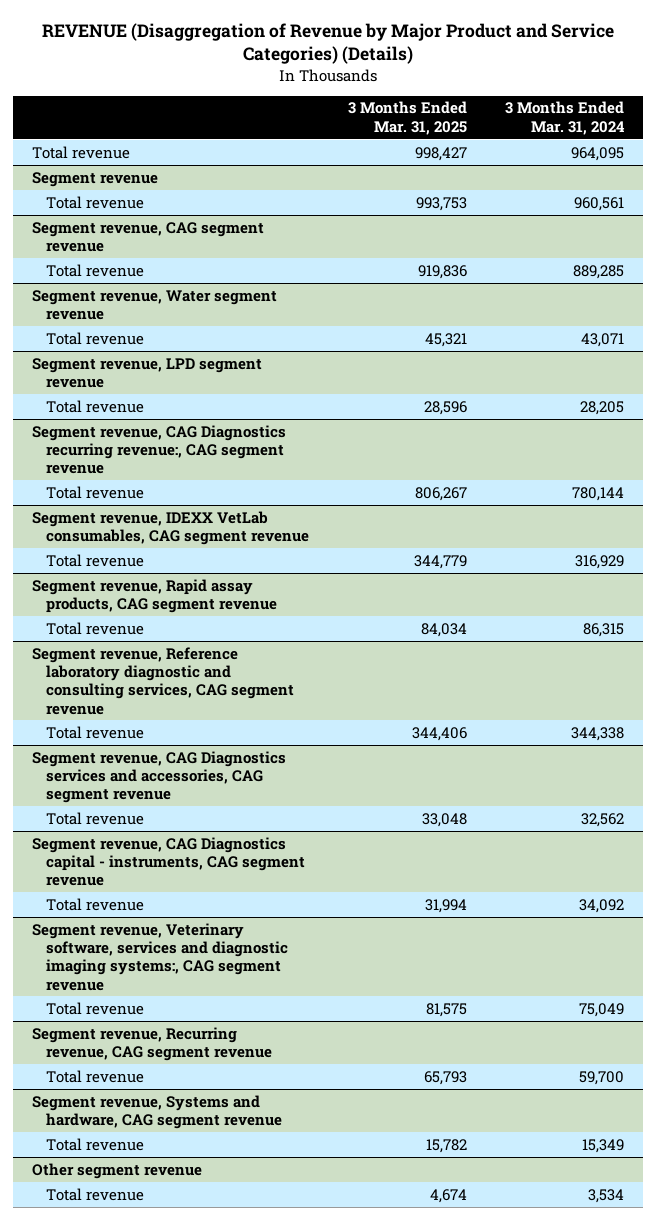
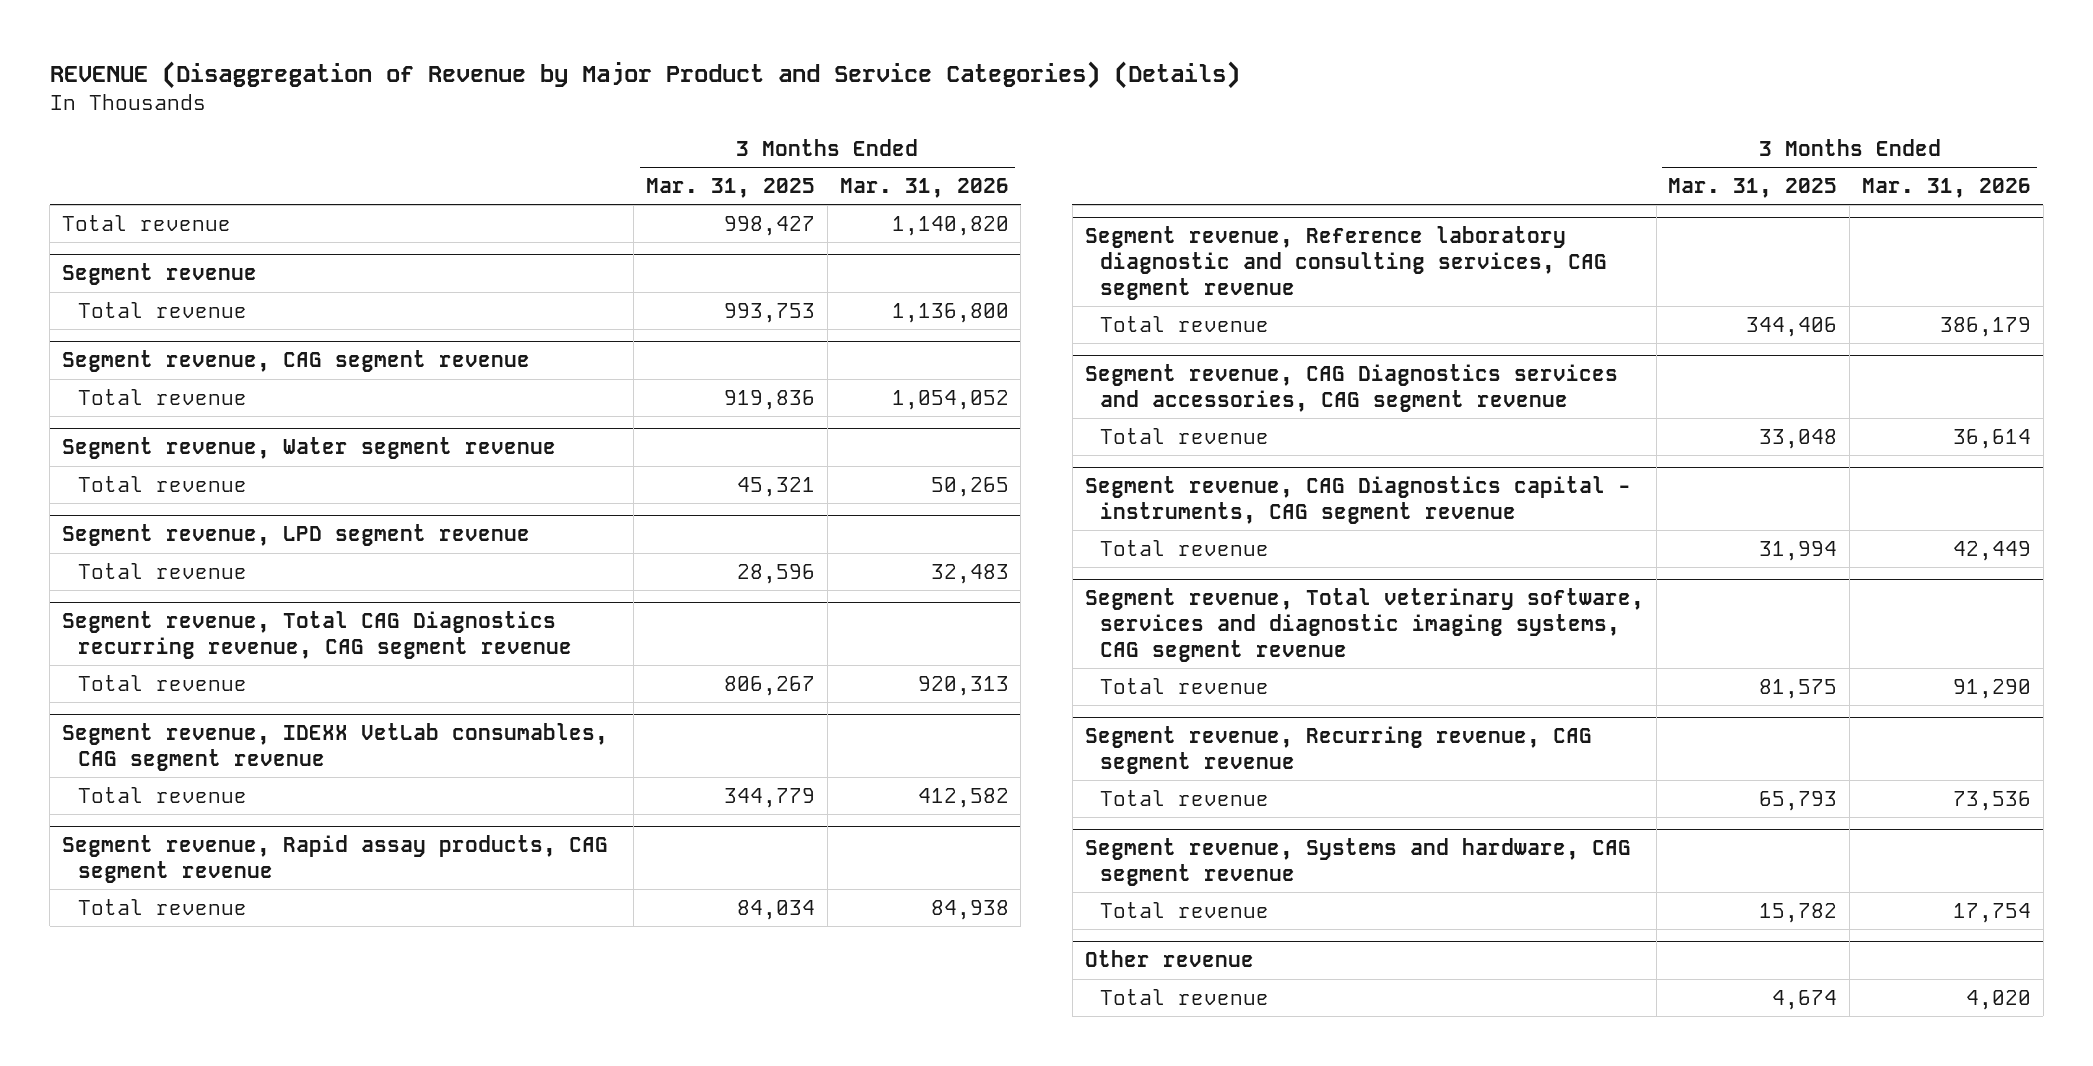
- | 3 Months Ended Mar. 31, 2025 | 3 Months Ended Mar. 31, 2024
+ | 3 Months Ended Mar. 31, 2025 | 3 Months Ended Mar. 31, 2026
- Segment revenue, CAG Diagnostics recurring revenue:, CAG segment revenue
+ Segment revenue, Total CAG Diagnostics recurring revenue, CAG segment revenue
- Segment revenue, Veterinary software, services and diagnostic imaging systems:, CAG segment revenue
+ Segment revenue, Total veterinary software, services and diagnostic imaging systems, CAG segment revenue
- Other segment revenue
+ Other revenue

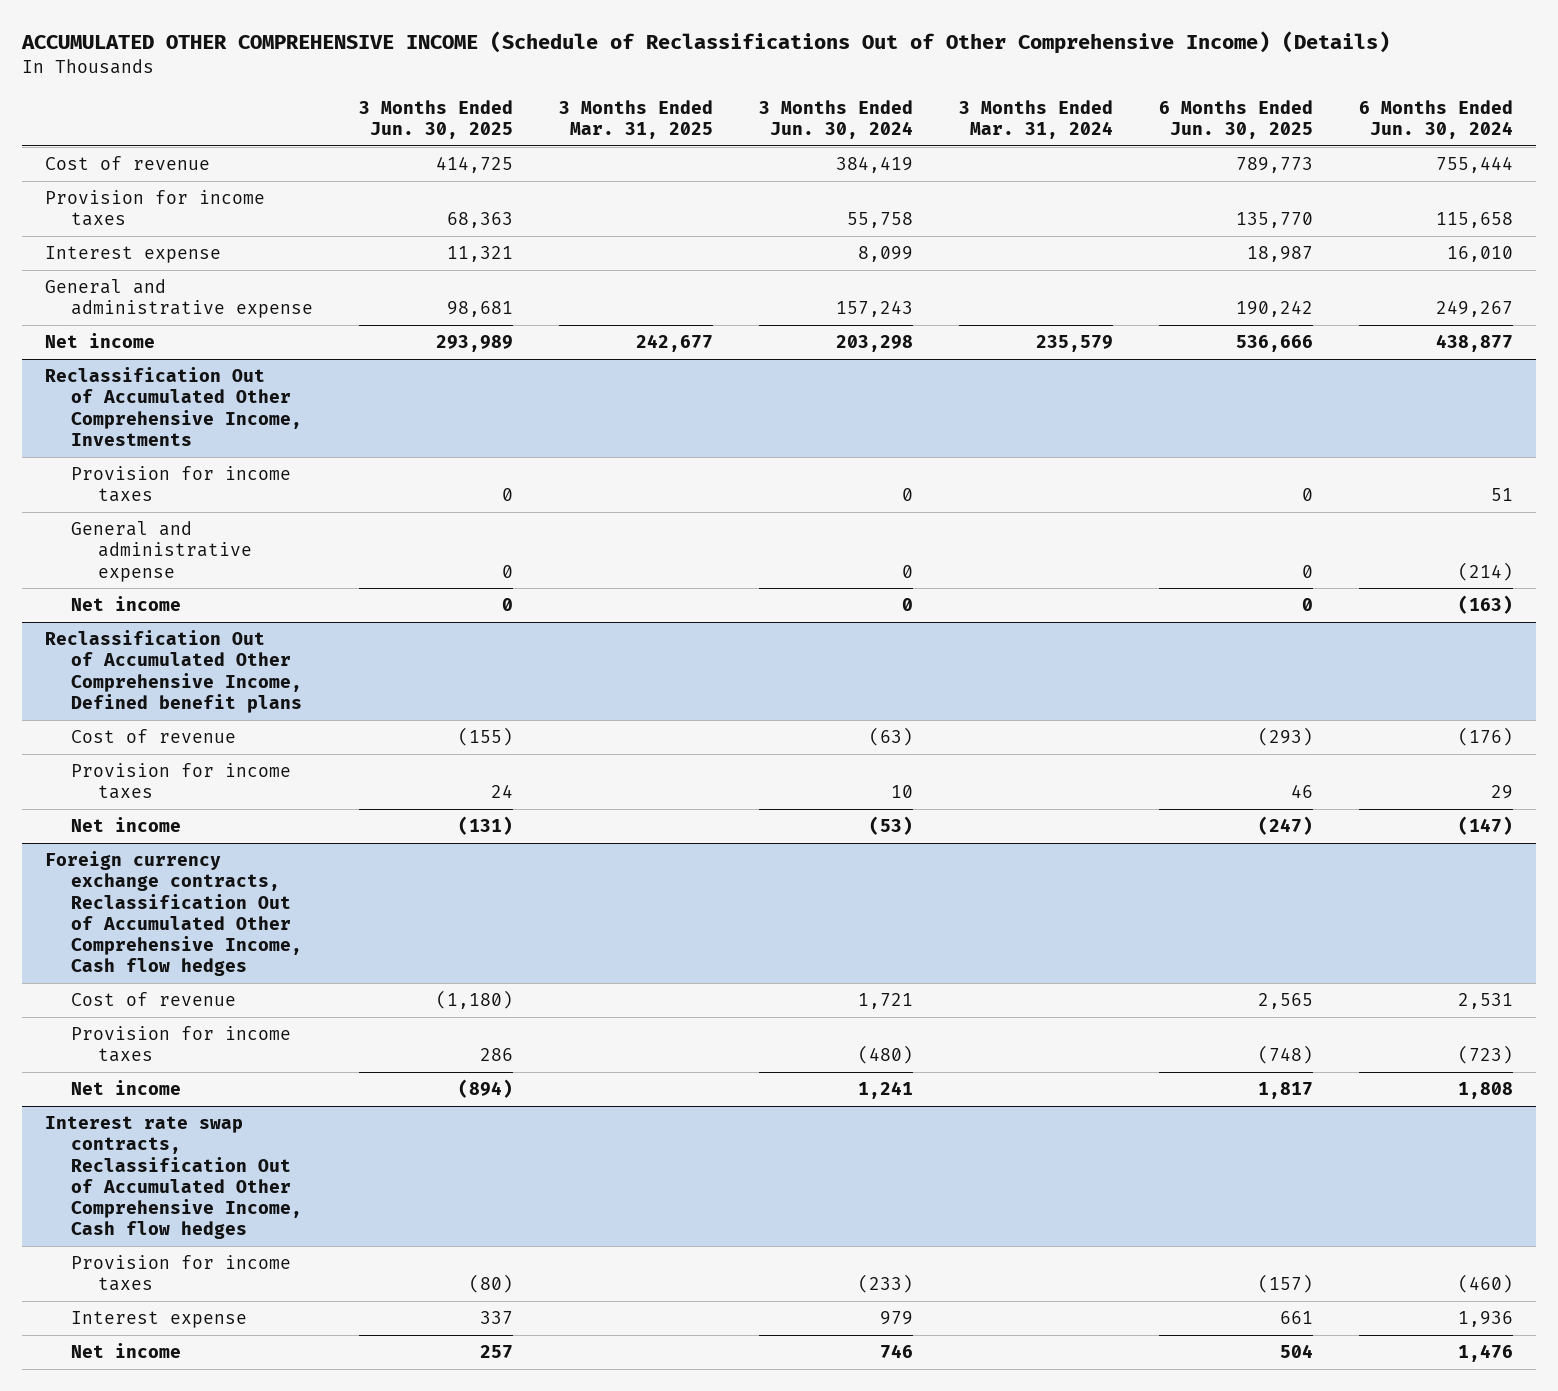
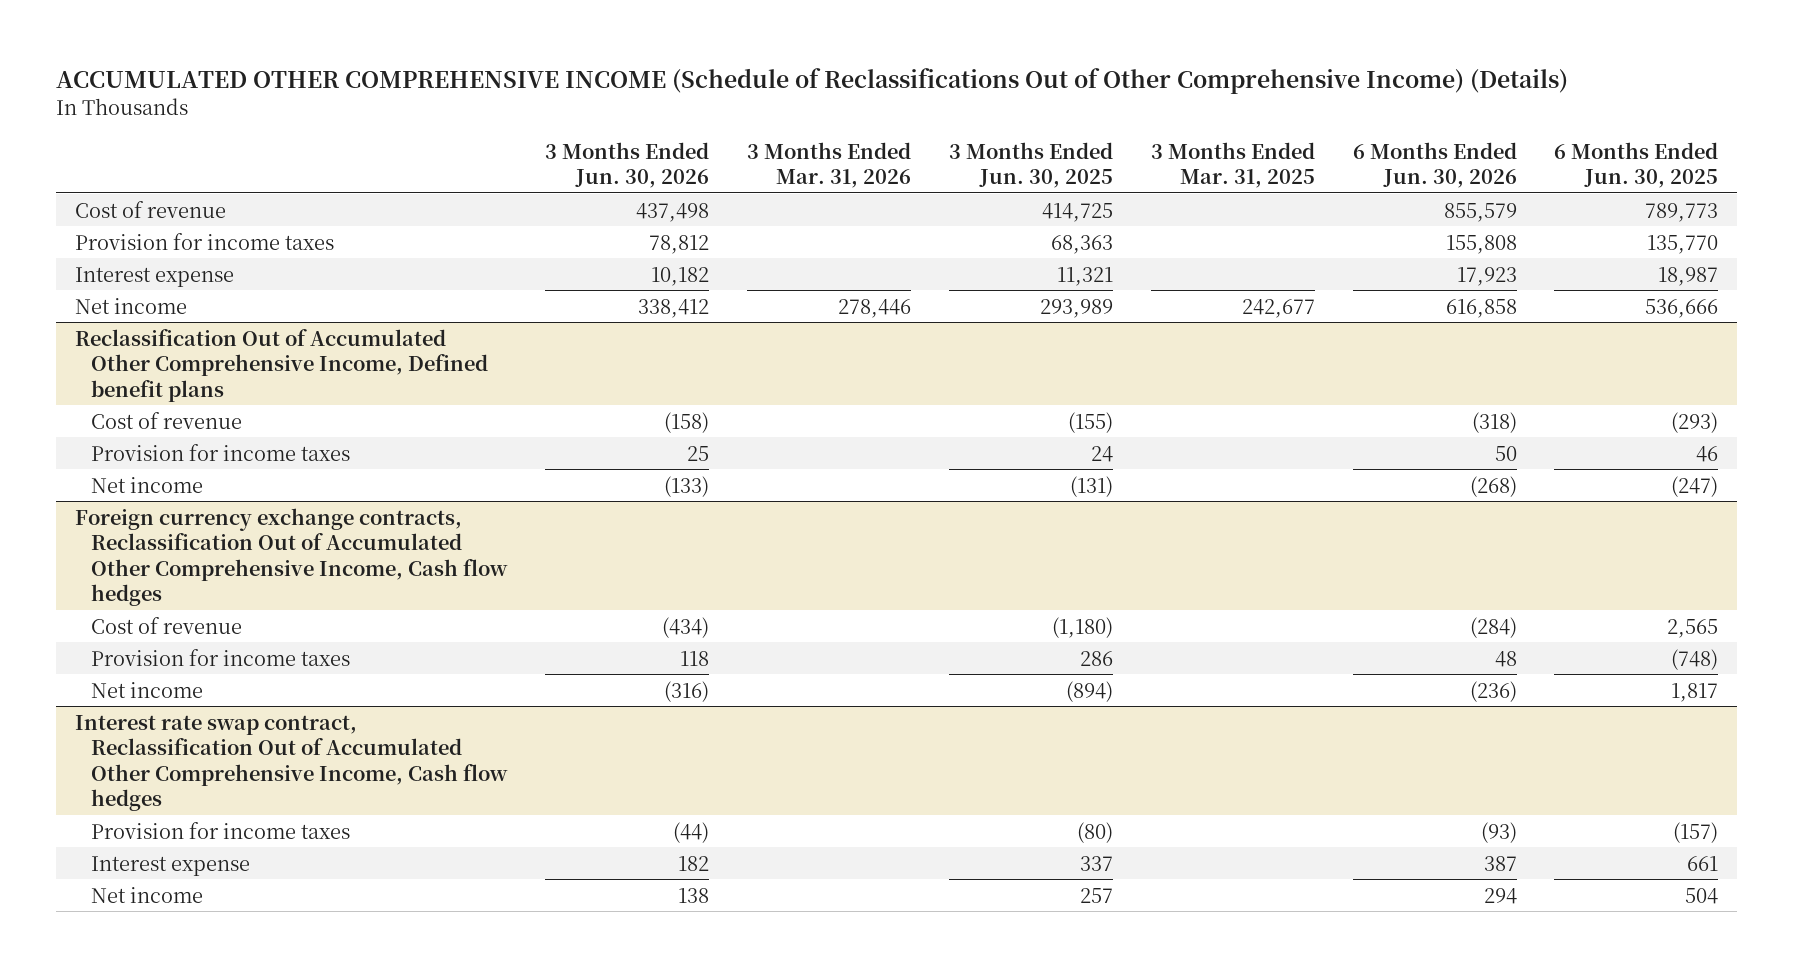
- | 3 Months Ended Jun. 30, 2025 | 3 Months Ended Mar. 31, 2025 | 3 Months Ended Jun. 30, 2024 | 3 Months Ended Mar. 31, 2024 | 6 Months Ended Jun. 30, 2025 | 6 Months Ended Jun. 30, 2024
+ | 3 Months Ended Jun. 30, 2026 | 3 Months Ended Mar. 31, 2026 | 3 Months Ended Jun. 30, 2025 | 3 Months Ended Mar. 31, 2025 | 6 Months Ended Jun. 30, 2026 | 6 Months Ended Jun. 30, 2025
- General and administrative expense | 98,681 | | 157,243 | | 190,242 | 249,267
- Reclassification Out of Accumulated Other Comprehensive Income, Investments
- Provision for income taxes | 0 | | 0 | | 0 | 51
- General and administrative expense | 0 | | 0 | | 0 | (214)
- Net income | 0 | | 0 | | 0 | (163)
- Interest rate swap contracts, Reclassification Out of Accumulated Other Comprehensive Income, Cash flow hedges
+ Interest rate swap contract, Reclassification Out of Accumulated Other Comprehensive Income, Cash flow hedges

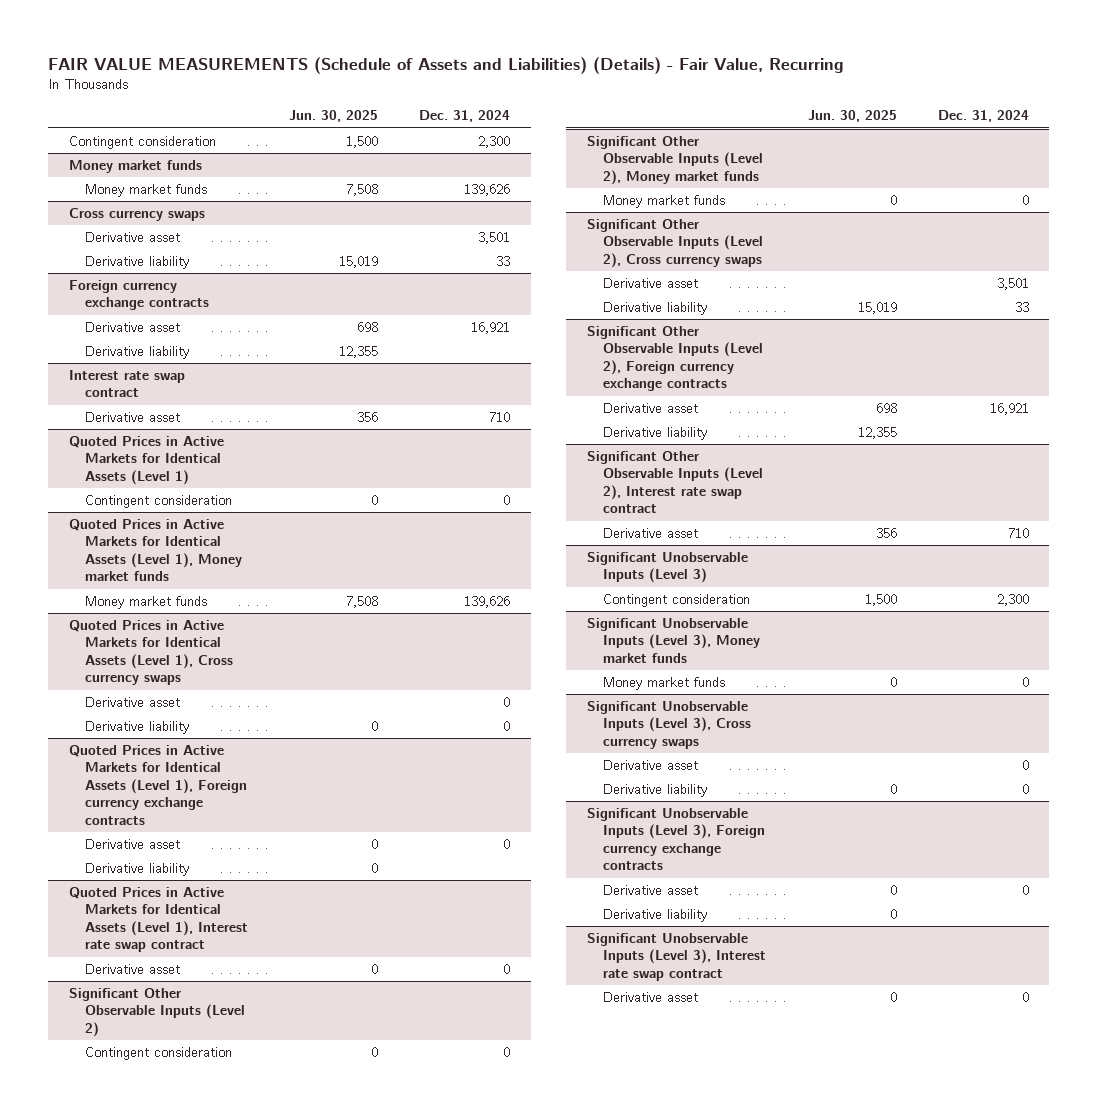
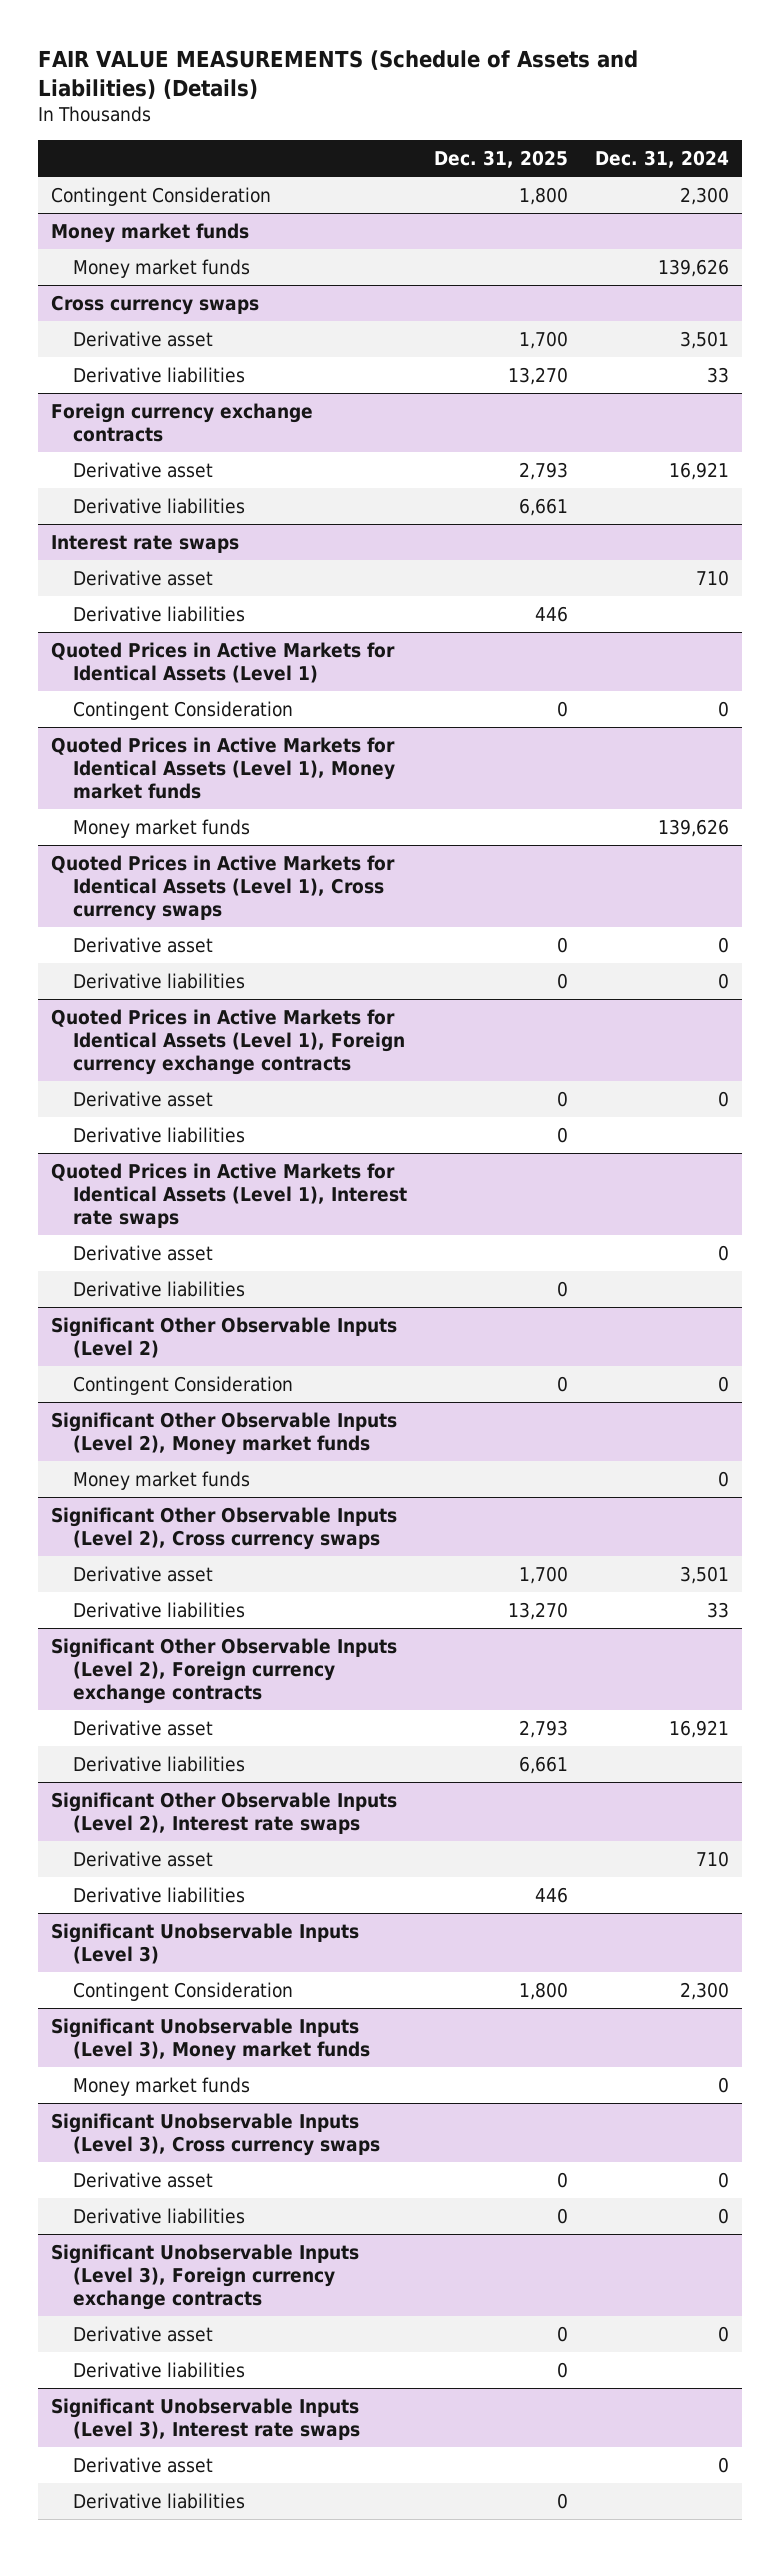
- FAIR VALUE MEASUREMENTS (Schedule of Assets and Liabilities) (Details) - Fair Value, Recurring
+ FAIR VALUE MEASUREMENTS (Schedule of Assets and Liabilities) (Details)
- | Jun. 30, 2025 | Dec. 31, 2024
+ | Dec. 31, 2025 | Dec. 31, 2024
- Contingent consideration | 1,500 | 2,300
+ Contingent Consideration | 1,800 | 2,300
@ Cross currency swaps
- Derivative liability | 15,019 | 33
+ Derivative liabilities | 13,270 | 33
@ Foreign currency exchange contracts
- Derivative liability | 12,355 |
- Interest rate swap contract
@ Foreign currency exchange contracts
+ Derivative liabilities | 6,661 |
+ Interest rate swaps
+ Derivative liabilities | 446 |
@ Quoted Prices in Active Markets for Identical Assets (Level 1)
- Contingent consideration | 0 | 0
+ Contingent Consideration | 0 | 0
@ Quoted Prices in Active Markets for Identical Assets (Level 1), Cross currency swaps
- Derivative liability | 0 | 0
+ Derivative liabilities | 0 | 0
@ Quoted Prices in Active Markets for Identical Assets (Level 1), Foreign currency exchange contracts
- Derivative liability | 0 |
- Quoted Prices in Active Markets for Identical Assets (Level 1), Interest rate swap contract
@ Quoted Prices in Active Markets for Identical Assets (Level 1), Foreign currency exchange contracts
+ Derivative liabilities | 0 |
+ Quoted Prices in Active Markets for Identical Assets (Level 1), Interest rate swaps
+ Derivative liabilities | 0 |
@ Significant Other Observable Inputs (Level 2)
- Contingent consideration | 0 | 0
+ Contingent Consideration | 0 | 0
@ Significant Other Observable Inputs (Level 2), Cross currency swaps
- Derivative liability | 15,019 | 33
+ Derivative liabilities | 13,270 | 33
@ Significant Other Observable Inputs (Level 2), Foreign currency exchange contracts
- Derivative liability | 12,355 |
- Significant Other Observable Inputs (Level 2), Interest rate swap contract
@ Significant Other Observable Inputs (Level 2), Foreign currency exchange contracts
+ Derivative liabilities | 6,661 |
+ Significant Other Observable Inputs (Level 2), Interest rate swaps
+ Derivative liabilities | 446 |
@ Significant Unobservable Inputs (Level 3)
- Contingent consideration | 1,500 | 2,300
+ Contingent Consideration | 1,800 | 2,300
@ Significant Unobservable Inputs (Level 3), Cross currency swaps
- Derivative liability | 0 | 0
+ Derivative liabilities | 0 | 0
@ Significant Unobservable Inputs (Level 3), Foreign currency exchange contracts
- Derivative liability | 0 |
- Significant Unobservable Inputs (Level 3), Interest rate swap contract
@ Significant Unobservable Inputs (Level 3), Foreign currency exchange contracts
+ Derivative liabilities | 0 |
+ Significant Unobservable Inputs (Level 3), Interest rate swaps
+ Derivative liabilities | 0 |

